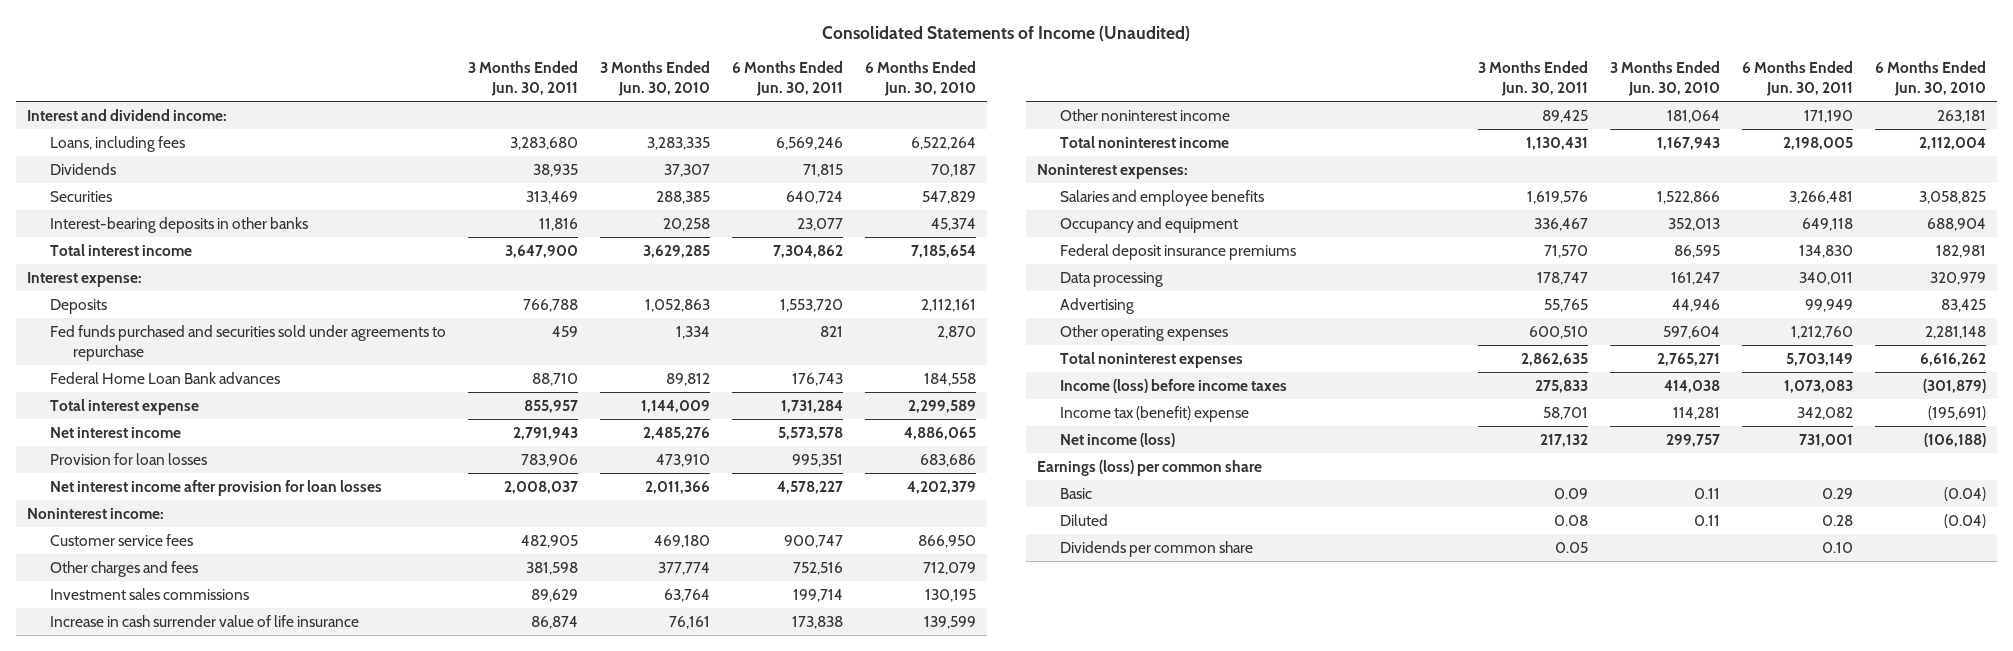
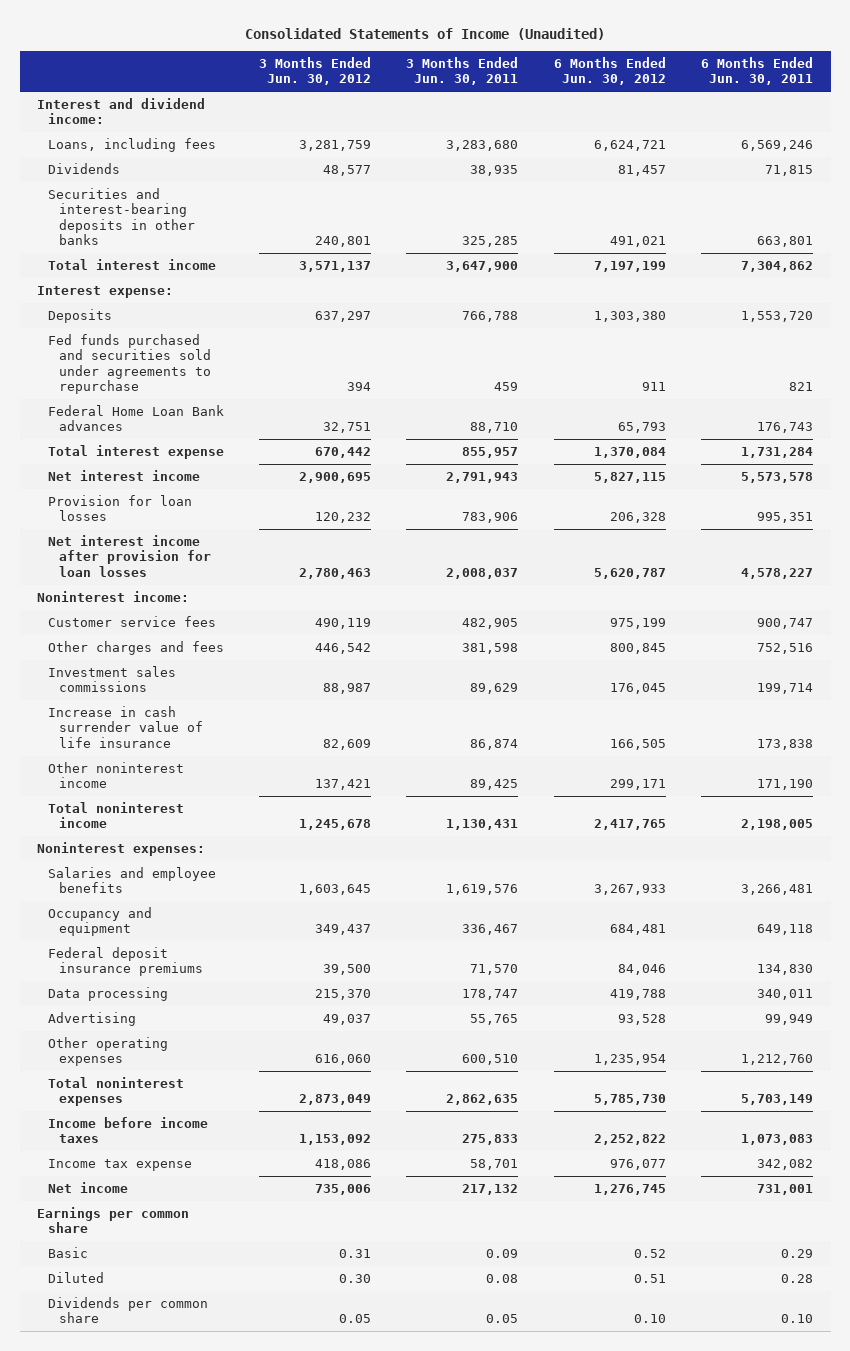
- | 3 Months Ended Jun. 30, 2011 | 3 Months Ended Jun. 30, 2010 | 6 Months Ended Jun. 30, 2011 | 6 Months Ended Jun. 30, 2010
+ | 3 Months Ended Jun. 30, 2012 | 3 Months Ended Jun. 30, 2011 | 6 Months Ended Jun. 30, 2012 | 6 Months Ended Jun. 30, 2011
- Securities | 313,469 | 288,385 | 640,724 | 547,829
- Interest-bearing deposits in other banks | 11,816 | 20,258 | 23,077 | 45,374
+ Securities and interest-bearing deposits in other banks | 240,801 | 325,285 | 491,021 | 663,801
- Income (loss) before income taxes | 275,833 | 414,038 | 1,073,083 | (301,879)
- Income tax (benefit) expense | 58,701 | 114,281 | 342,082 | (195,691)
- Net income (loss) | 217,132 | 299,757 | 731,001 | (106,188)
- Earnings (loss) per common share
+ Income before income taxes | 1,153,092 | 275,833 | 2,252,822 | 1,073,083
+ Income tax expense | 418,086 | 58,701 | 976,077 | 342,082
+ Net income | 735,006 | 217,132 | 1,276,745 | 731,001
+ Earnings per common share

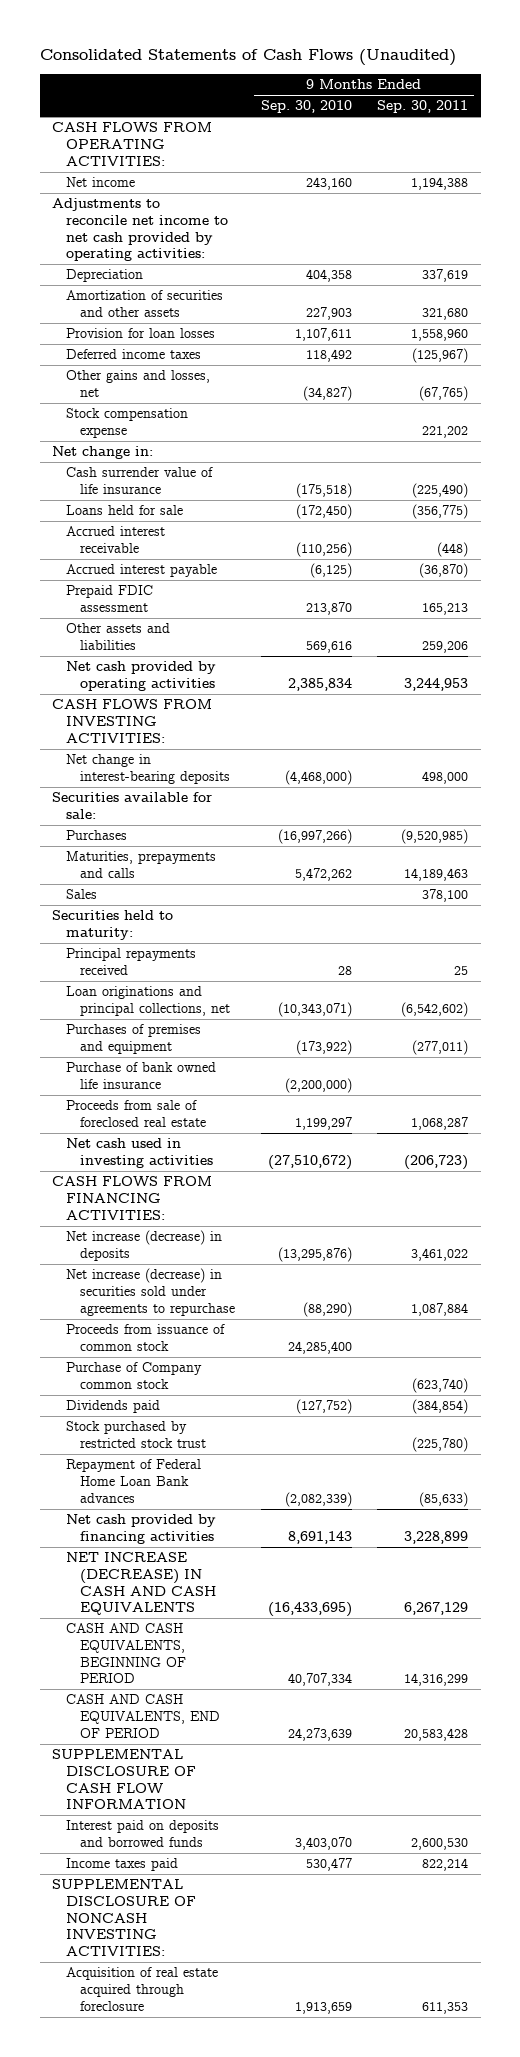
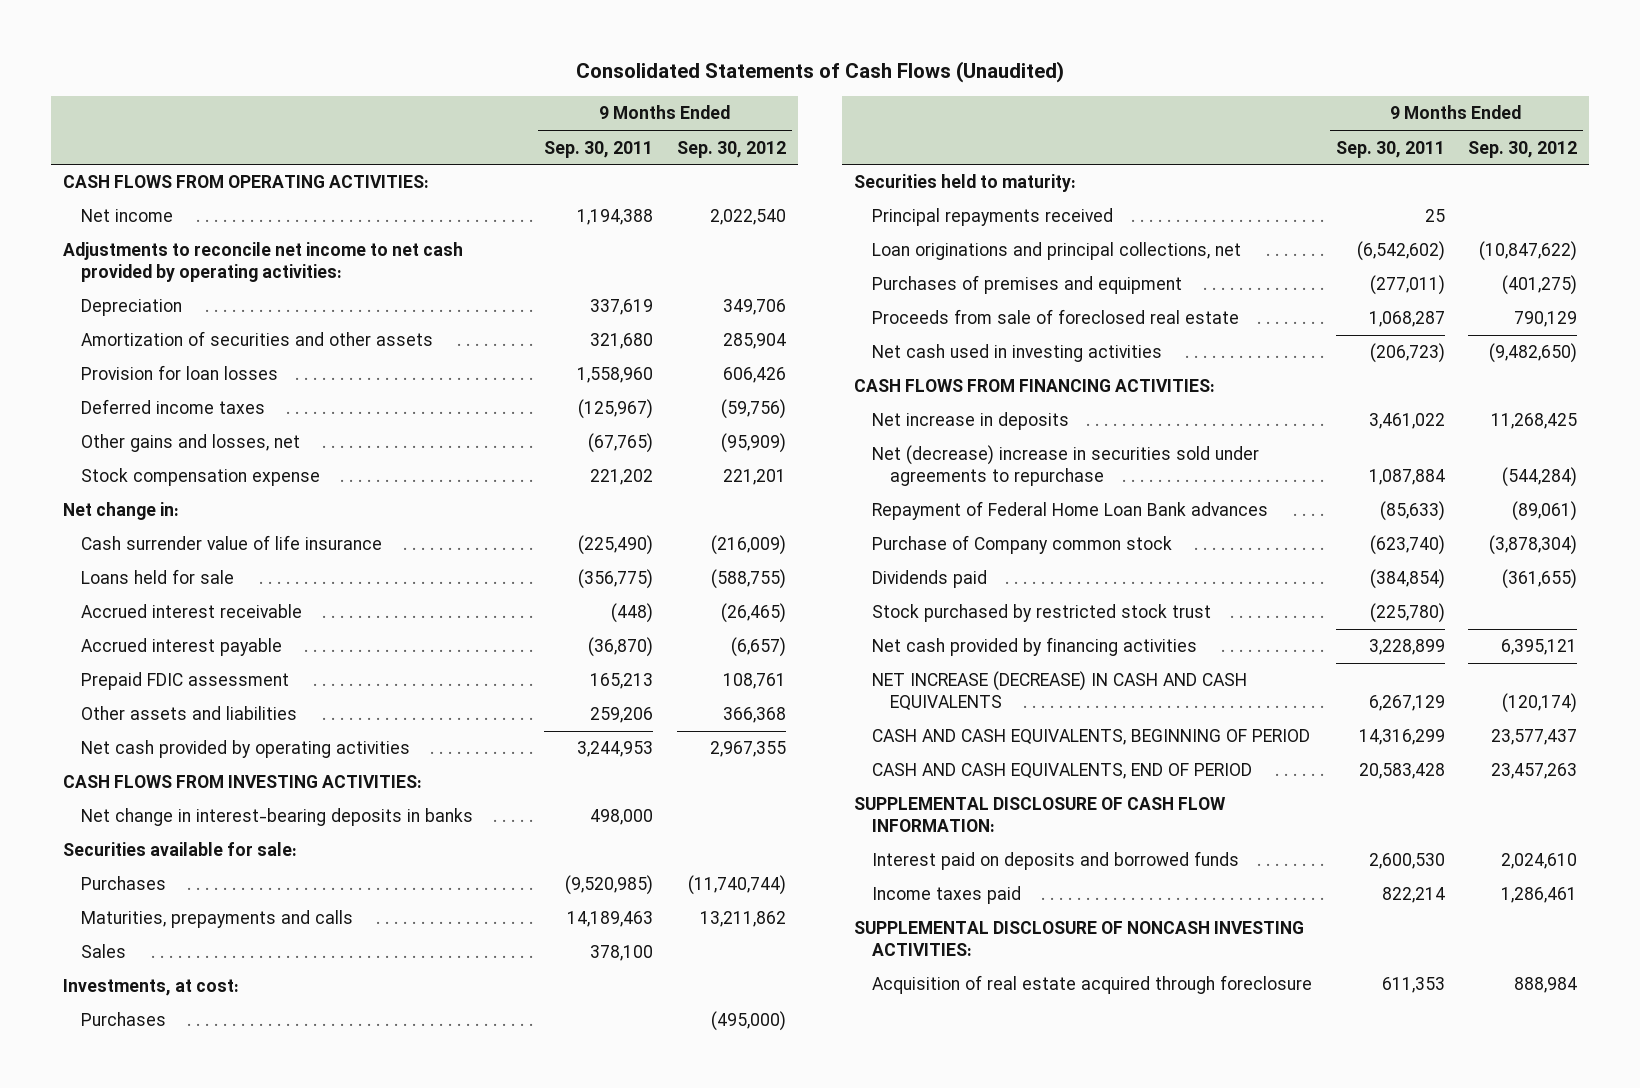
- | 9 Months Ended Sep. 30, 2010 | 9 Months Ended Sep. 30, 2011
+ | 9 Months Ended Sep. 30, 2011 | 9 Months Ended Sep. 30, 2012
- Net change in interest-bearing deposits | (4,468,000) | 498,000
+ Net change in interest-bearing deposits in banks | 498,000 |
+ Investments, at cost:
+ Purchases | | (495,000)
- Purchase of bank owned life insurance | (2,200,000) |
- Net increase (decrease) in deposits | (13,295,876) | 3,461,022
- Net increase (decrease) in securities sold under agreements to repurchase | (88,290) | 1,087,884
- Proceeds from issuance of common stock | 24,285,400 |
+ Net increase in deposits | 3,461,022 | 11,268,425
+ Net (decrease) increase in securities sold under agreements to repurchase | 1,087,884 | (544,284)
moved up: Repayment of Federal Home Loan Bank advances | (85,633) | (89,061)
- SUPPLEMENTAL DISCLOSURE OF CASH FLOW INFORMATION
+ SUPPLEMENTAL DISCLOSURE OF CASH FLOW INFORMATION:

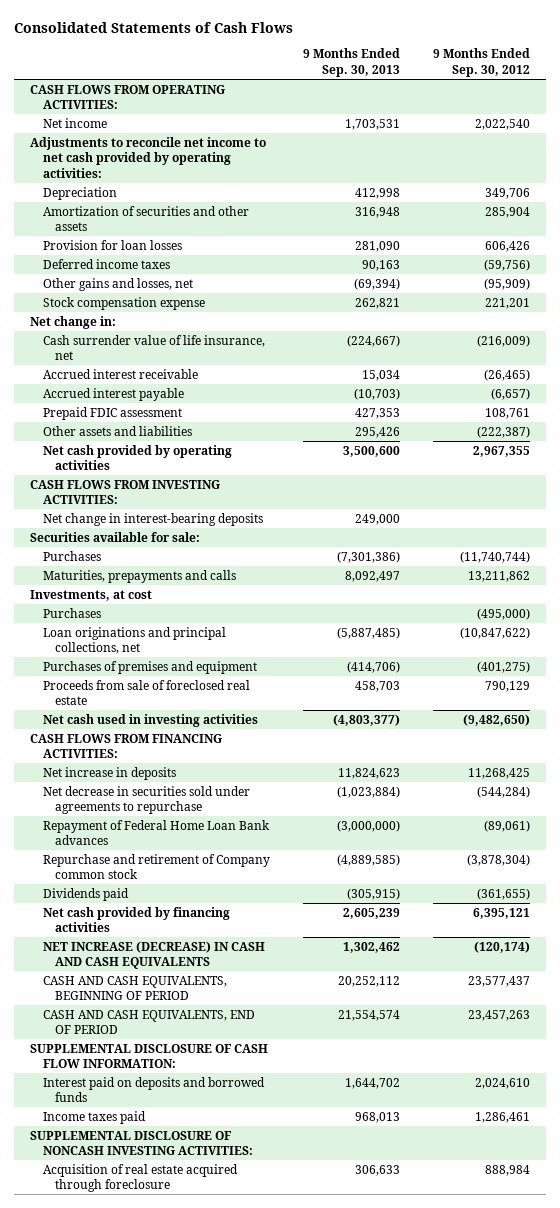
- Consolidated Statements of Cash Flows (Unaudited)
+ Consolidated Statements of Cash Flows
- | 9 Months Ended Sep. 30, 2011 | 9 Months Ended Sep. 30, 2012
+ | 9 Months Ended Sep. 30, 2013 | 9 Months Ended Sep. 30, 2012
- Cash surrender value of life insurance | (225,490) | (216,009)
- Loans held for sale | (356,775) | (588,755)
+ Cash surrender value of life insurance, net | (224,667) | (216,009)
- Other assets and liabilities | 259,206 | 366,368
+ Other assets and liabilities | 295,426 | (222,387)
- Net change in interest-bearing deposits in banks | 498,000 |
+ Net change in interest-bearing deposits | 249,000 |
- Sales | 378,100 |
- Investments, at cost:
+ Investments, at cost
- Securities held to maturity:
- Principal repayments received | 25 |
- Net (decrease) increase in securities sold under agreements to repurchase | 1,087,884 | (544,284)
+ Net decrease in securities sold under agreements to repurchase | (1,023,884) | (544,284)
- Purchase of Company common stock | (623,740) | (3,878,304)
+ Repurchase and retirement of Company common stock | (4,889,585) | (3,878,304)
- Stock purchased by restricted stock trust | (225,780) |

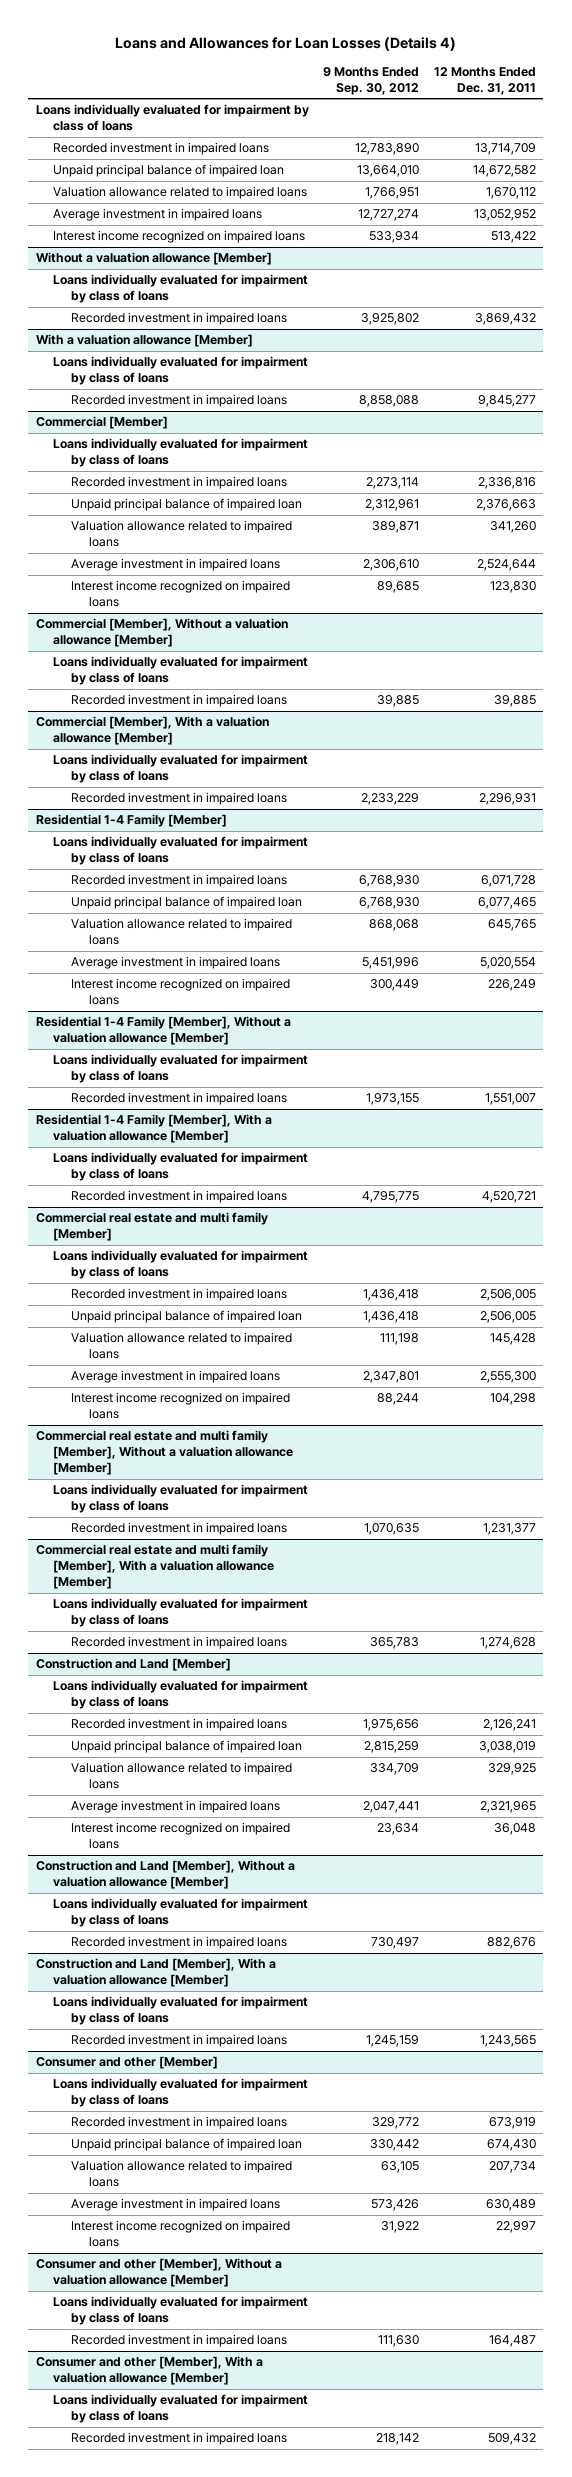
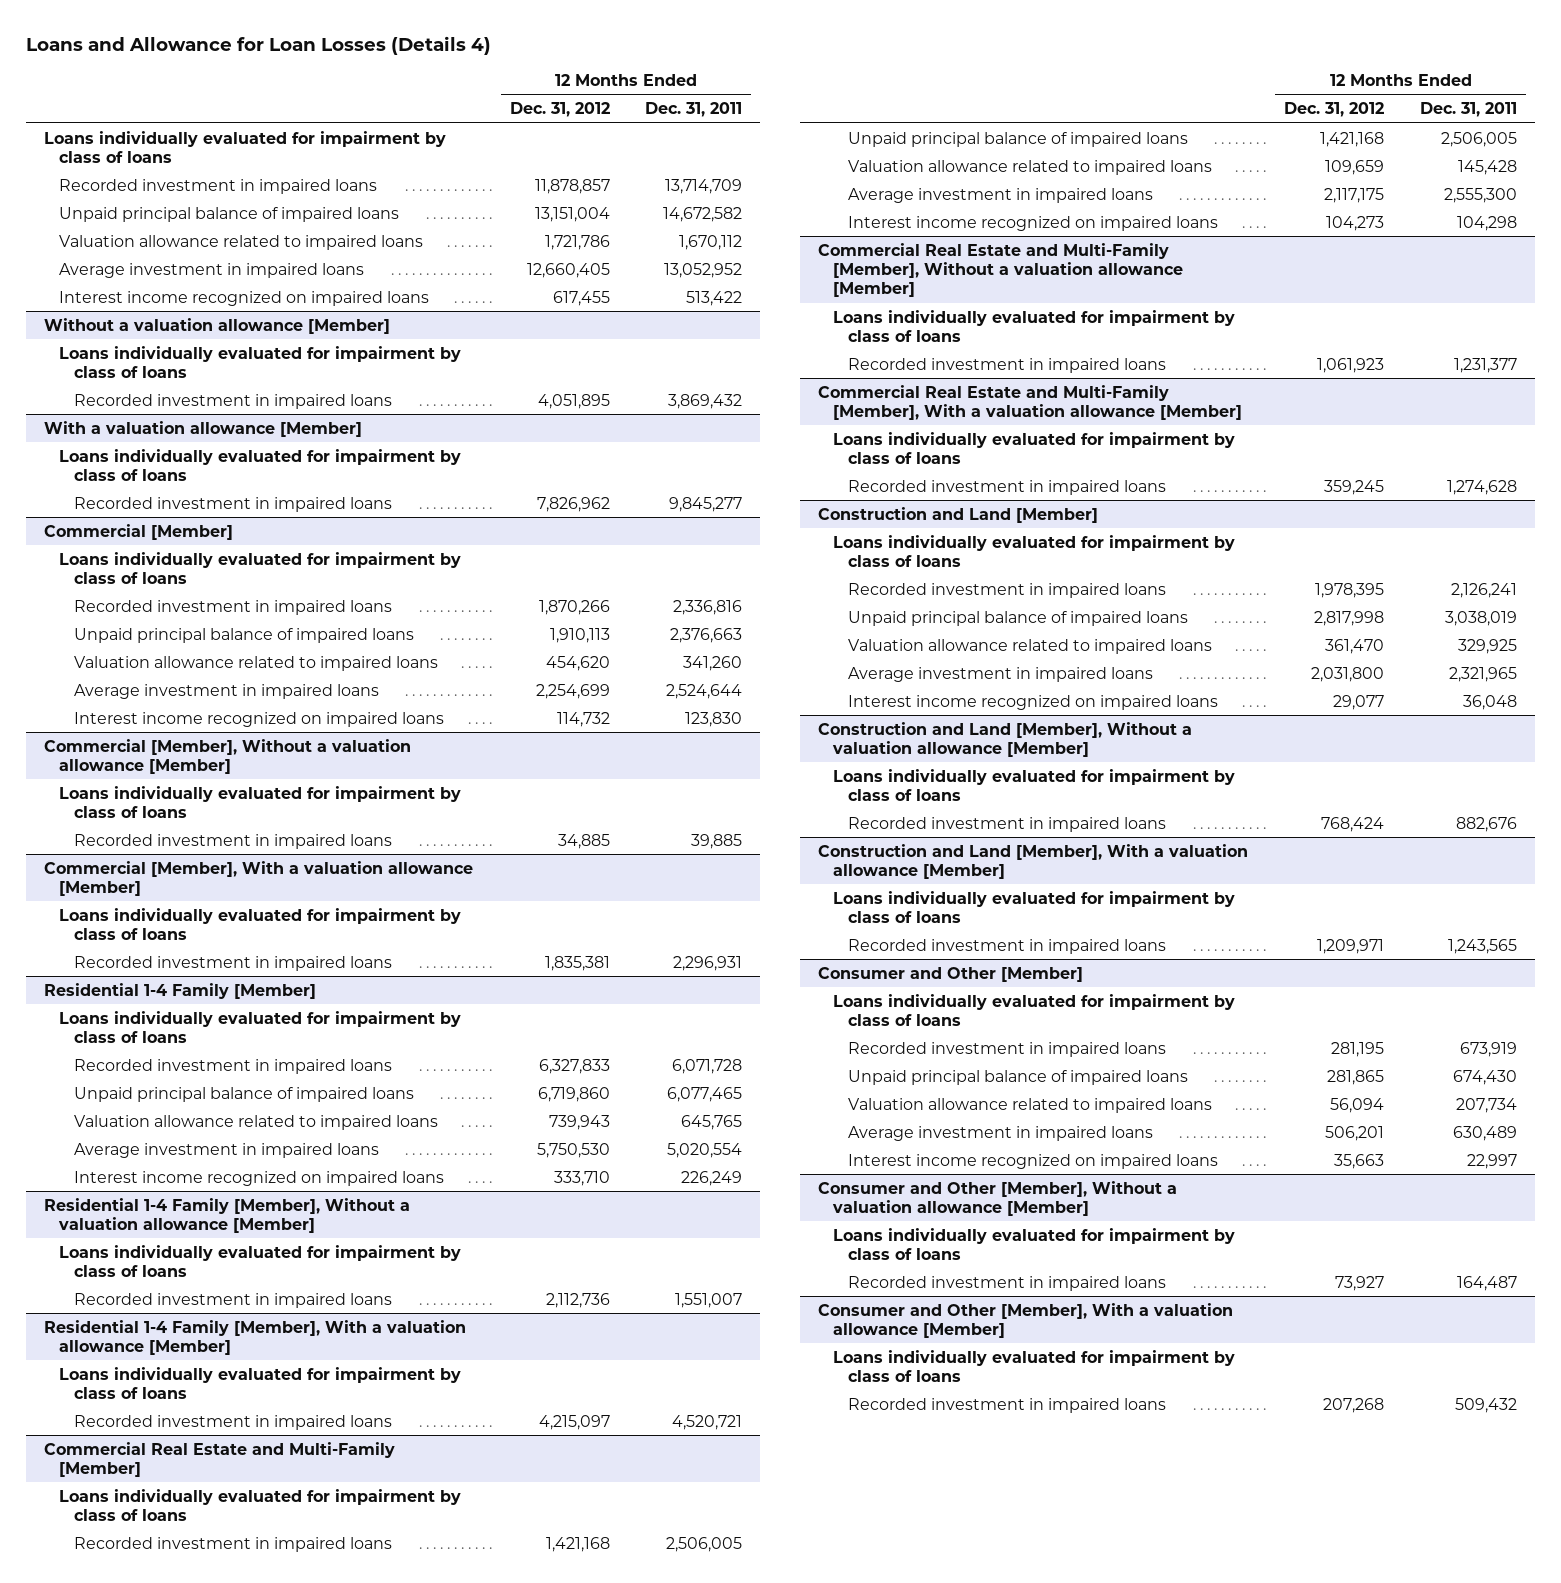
- Loans and Allowances for Loan Losses (Details 4)
+ Loans and Allowance for Loan Losses (Details 4)
- | 9 Months Ended Sep. 30, 2012 | 12 Months Ended Dec. 31, 2011
+ | 12 Months Ended Dec. 31, 2012 | 12 Months Ended Dec. 31, 2011
- Unpaid principal balance of impaired loan | 13,664,010 | 14,672,582
+ Unpaid principal balance of impaired loans | 13,151,004 | 14,672,582
@ Commercial [Member]
- Unpaid principal balance of impaired loan | 2,312,961 | 2,376,663
+ Unpaid principal balance of impaired loans | 1,910,113 | 2,376,663
@ Residential 1-4 Family [Member]
- Unpaid principal balance of impaired loan | 6,768,930 | 6,077,465
+ Unpaid principal balance of impaired loans | 6,719,860 | 6,077,465
- Commercial real estate and multi family [Member]
+ Commercial Real Estate and Multi-Family [Member]
- Unpaid principal balance of impaired loan | 1,436,418 | 2,506,005
+ Unpaid principal balance of impaired loans | 1,421,168 | 2,506,005
- Commercial real estate and multi family [Member], Without a valuation allowance [Member]
+ Commercial Real Estate and Multi-Family [Member], Without a valuation allowance [Member]
- Commercial real estate and multi family [Member], With a valuation allowance [Member]
+ Commercial Real Estate and Multi-Family [Member], With a valuation allowance [Member]
@ Construction and Land [Member]
- Unpaid principal balance of impaired loan | 2,815,259 | 3,038,019
+ Unpaid principal balance of impaired loans | 2,817,998 | 3,038,019
- Consumer and other [Member]
+ Consumer and Other [Member]
- Unpaid principal balance of impaired loan | 330,442 | 674,430
+ Unpaid principal balance of impaired loans | 281,865 | 674,430
- Consumer and other [Member], Without a valuation allowance [Member]
+ Consumer and Other [Member], Without a valuation allowance [Member]
- Consumer and other [Member], With a valuation allowance [Member]
+ Consumer and Other [Member], With a valuation allowance [Member]

